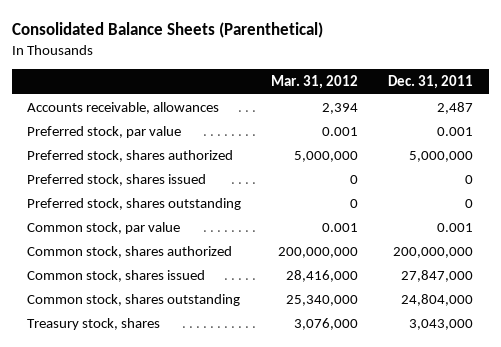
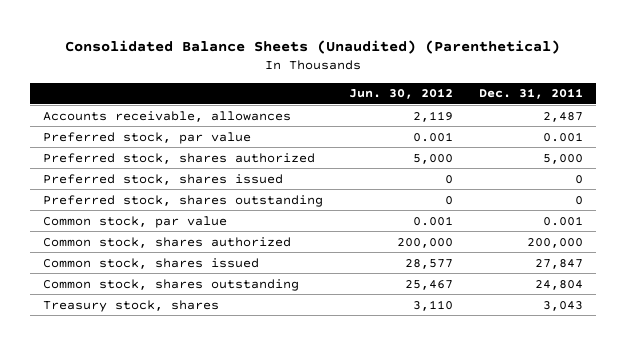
- Consolidated Balance Sheets (Parenthetical)
+ Consolidated Balance Sheets (Unaudited) (Parenthetical)
- | Mar. 31, 2012 | Dec. 31, 2011
+ | Jun. 30, 2012 | Dec. 31, 2011
- Preferred stock, shares authorized | 5,000,000 | 5,000,000
+ Preferred stock, shares authorized | 5,000 | 5,000
- Common stock, shares authorized | 200,000,000 | 200,000,000
- Common stock, shares issued | 28,416,000 | 27,847,000
- Common stock, shares outstanding | 25,340,000 | 24,804,000
- Treasury stock, shares | 3,076,000 | 3,043,000
+ Common stock, shares authorized | 200,000 | 200,000
+ Common stock, shares issued | 28,577 | 27,847
+ Common stock, shares outstanding | 25,467 | 24,804
+ Treasury stock, shares | 3,110 | 3,043

